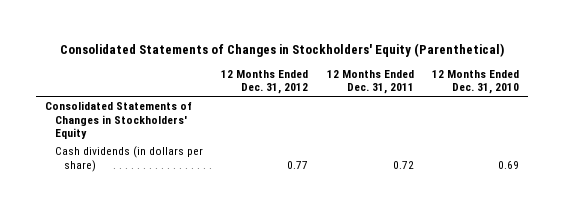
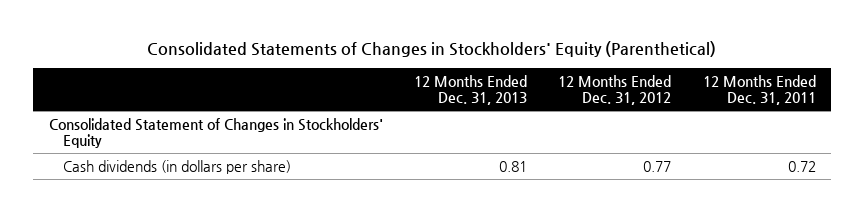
- | 12 Months Ended Dec. 31, 2012 | 12 Months Ended Dec. 31, 2011 | 12 Months Ended Dec. 31, 2010
+ | 12 Months Ended Dec. 31, 2013 | 12 Months Ended Dec. 31, 2012 | 12 Months Ended Dec. 31, 2011
- Consolidated Statements of Changes in Stockholders' Equity
+ Consolidated Statement of Changes in Stockholders' Equity

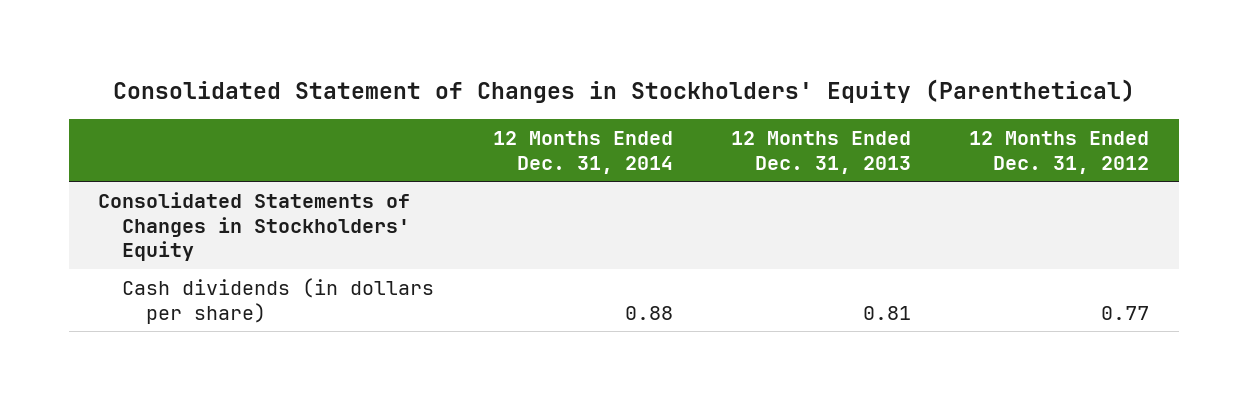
- Consolidated Statements of Changes in Stockholders' Equity (Parenthetical)
+ Consolidated Statement of Changes in Stockholders' Equity (Parenthetical)
- | 12 Months Ended Dec. 31, 2013 | 12 Months Ended Dec. 31, 2012 | 12 Months Ended Dec. 31, 2011
+ | 12 Months Ended Dec. 31, 2014 | 12 Months Ended Dec. 31, 2013 | 12 Months Ended Dec. 31, 2012
- Consolidated Statement of Changes in Stockholders' Equity
+ Consolidated Statements of Changes in Stockholders' Equity

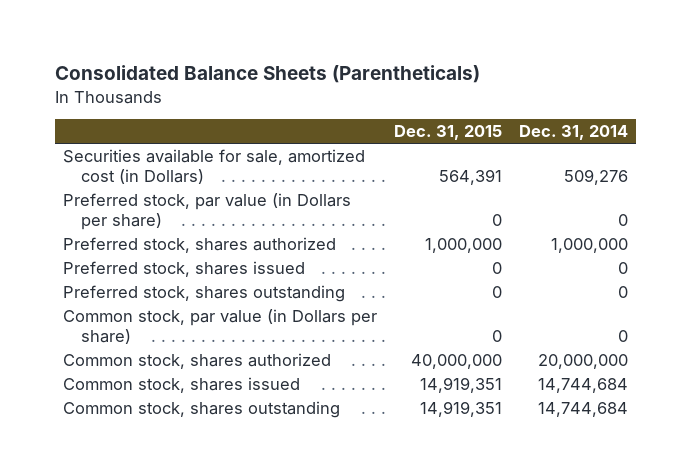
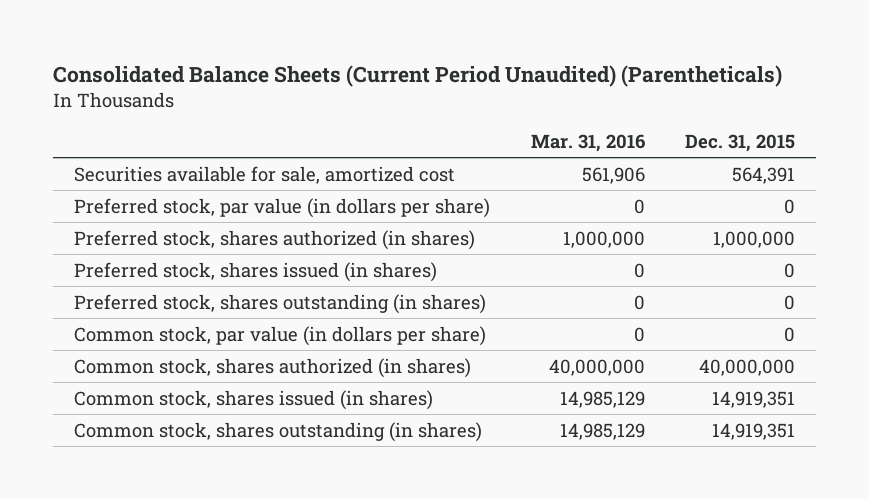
- Consolidated Balance Sheets (Parentheticals)
+ Consolidated Balance Sheets (Current Period Unaudited) (Parentheticals)
- | Dec. 31, 2015 | Dec. 31, 2014
+ | Mar. 31, 2016 | Dec. 31, 2015
- Securities available for sale, amortized cost (in Dollars) | 564,391 | 509,276
- Preferred stock, par value (in Dollars per share) | 0 | 0
- Preferred stock, shares authorized | 1,000,000 | 1,000,000
- Preferred stock, shares issued | 0 | 0
- Preferred stock, shares outstanding | 0 | 0
- Common stock, par value (in Dollars per share) | 0 | 0
- Common stock, shares authorized | 40,000,000 | 20,000,000
- Common stock, shares issued | 14,919,351 | 14,744,684
- Common stock, shares outstanding | 14,919,351 | 14,744,684
+ Securities available for sale, amortized cost | 561,906 | 564,391
+ Preferred stock, par value (in dollars per share) | 0 | 0
+ Preferred stock, shares authorized (in shares) | 1,000,000 | 1,000,000
+ Preferred stock, shares issued (in shares) | 0 | 0
+ Preferred stock, shares outstanding (in shares) | 0 | 0
+ Common stock, par value (in dollars per share) | 0 | 0
+ Common stock, shares authorized (in shares) | 40,000,000 | 40,000,000
+ Common stock, shares issued (in shares) | 14,985,129 | 14,919,351
+ Common stock, shares outstanding (in shares) | 14,985,129 | 14,919,351

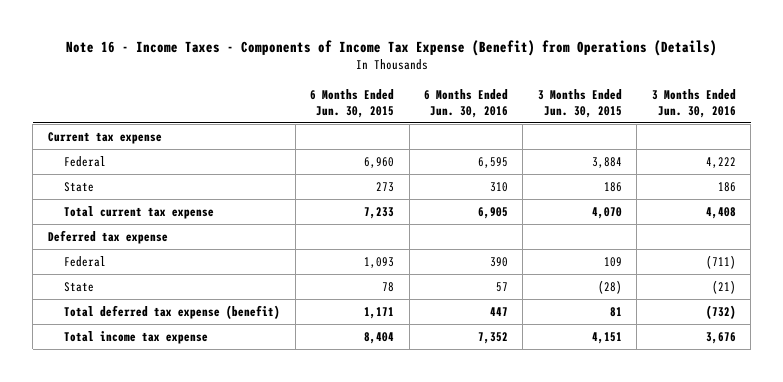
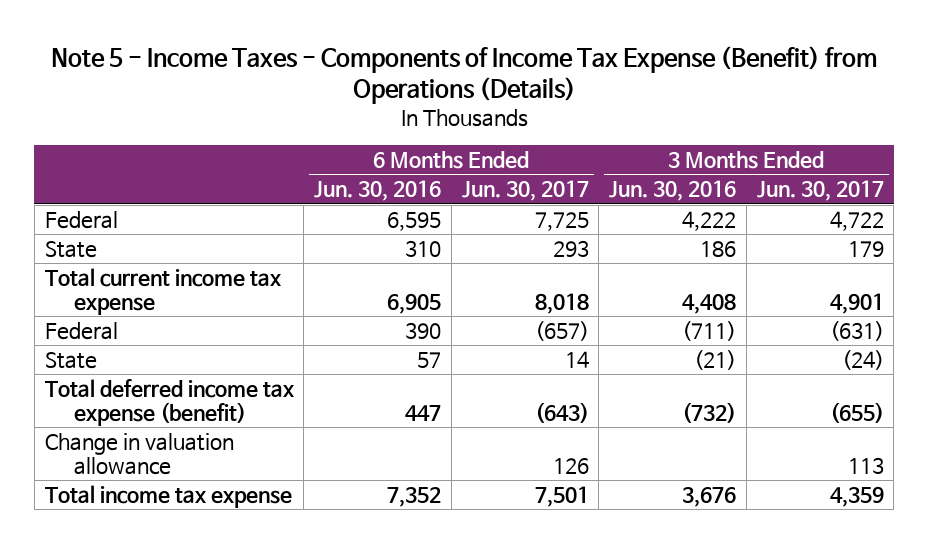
- Note 16 - Income Taxes - Components of Income Tax Expense (Benefit) from Operations (Details)
+ Note 5 - Income Taxes - Components of Income Tax Expense (Benefit) from Operations (Details)
- | 6 Months Ended Jun. 30, 2015 | 6 Months Ended Jun. 30, 2016 | 3 Months Ended Jun. 30, 2015 | 3 Months Ended Jun. 30, 2016
+ | 6 Months Ended Jun. 30, 2016 | 6 Months Ended Jun. 30, 2017 | 3 Months Ended Jun. 30, 2016 | 3 Months Ended Jun. 30, 2017
- Current tax expense
- Total current tax expense | 7,233 | 6,905 | 4,070 | 4,408
- Deferred tax expense
+ Total current income tax expense | 6,905 | 8,018 | 4,408 | 4,901
- Total deferred tax expense (benefit) | 1,171 | 447 | 81 | (732)
+ Total deferred income tax expense (benefit) | 447 | (643) | (732) | (655)
+ Change in valuation allowance | | 126 | | 113

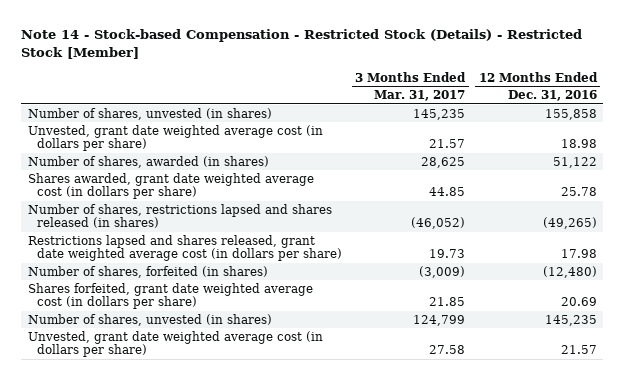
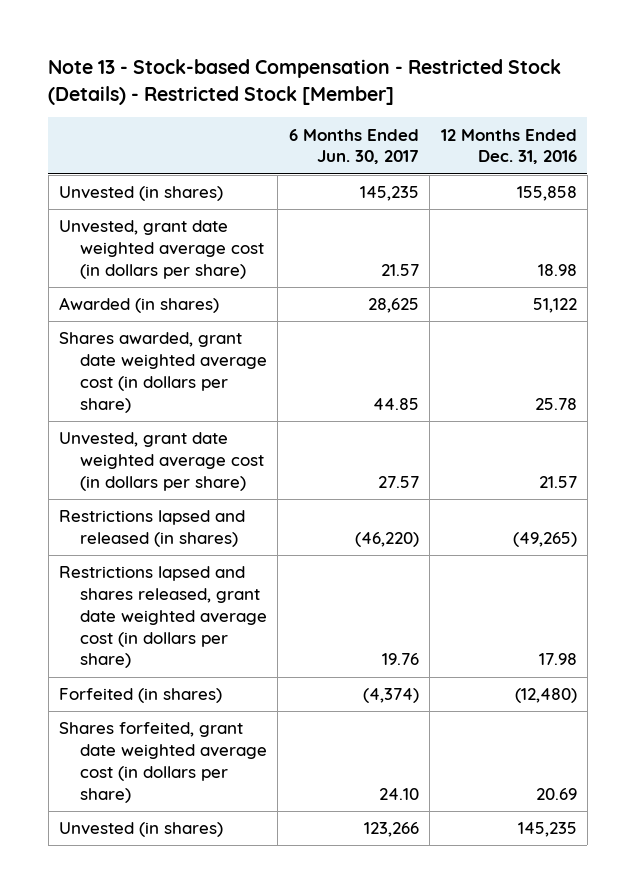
- Note 14 - Stock-based Compensation - Restricted Stock (Details) - Restricted Stock [Member]
+ Note 13 - Stock-based Compensation - Restricted Stock (Details) - Restricted Stock [Member]
- | 3 Months Ended Mar. 31, 2017 | 12 Months Ended Dec. 31, 2016
+ | 6 Months Ended Jun. 30, 2017 | 12 Months Ended Dec. 31, 2016
- Number of shares, unvested (in shares) | 145,235 | 155,858
+ Unvested (in shares) | 145,235 | 155,858
- Number of shares, awarded (in shares) | 28,625 | 51,122
+ Awarded (in shares) | 28,625 | 51,122
- Number of shares, restrictions lapsed and shares released (in shares) | (46,052) | (49,265)
moved up: Unvested, grant date weighted average cost (in dollars per share) | 27.57 | 21.57
+ Restrictions lapsed and released (in shares) | (46,220) | (49,265)
- Number of shares, forfeited (in shares) | (3,009) | (12,480)
+ Forfeited (in shares) | (4,374) | (12,480)
- Number of shares, unvested (in shares) | 124,799 | 145,235
+ Unvested (in shares) | 123,266 | 145,235

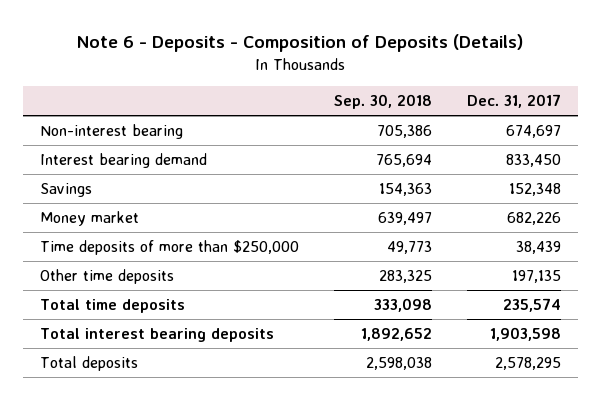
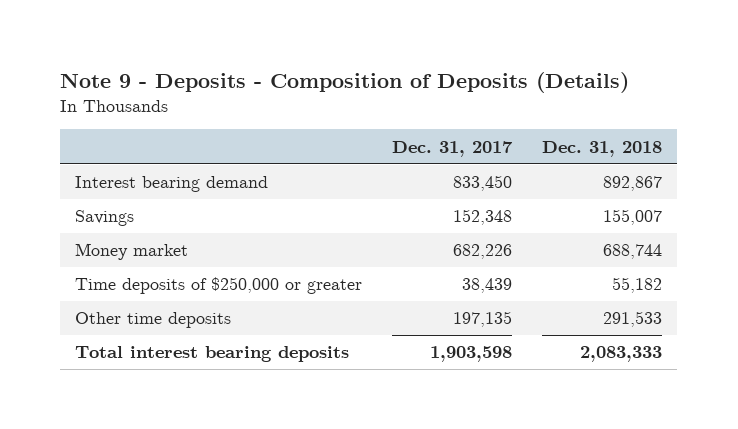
- Note 6 - Deposits - Composition of Deposits (Details)
+ Note 9 - Deposits - Composition of Deposits (Details)
- | Sep. 30, 2018 | Dec. 31, 2017
+ | Dec. 31, 2017 | Dec. 31, 2018
- Non-interest bearing | 705,386 | 674,697
- Time deposits of more than $250,000 | 49,773 | 38,439
+ Time deposits of $250,000 or greater | 38,439 | 55,182
- Total time deposits | 333,098 | 235,574
- Total deposits | 2,598,038 | 2,578,295

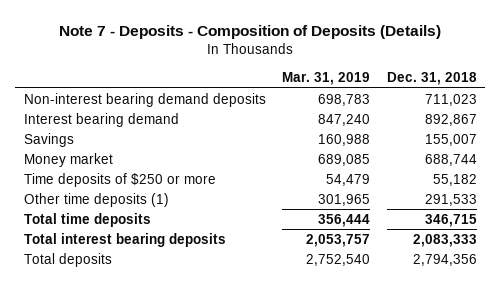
- Note 9 - Deposits - Composition of Deposits (Details)
+ Note 7 - Deposits - Composition of Deposits (Details)
- | Dec. 31, 2017 | Dec. 31, 2018
+ | Mar. 31, 2019 | Dec. 31, 2018
+ Non-interest bearing demand deposits | 698,783 | 711,023
- Time deposits of $250,000 or greater | 38,439 | 55,182
- Other time deposits | 197,135 | 291,533
+ Time deposits of $250 or more | 54,479 | 55,182
+ Other time deposits (1) | 301,965 | 291,533
+ Total time deposits | 356,444 | 346,715
+ Total deposits | 2,752,540 | 2,794,356

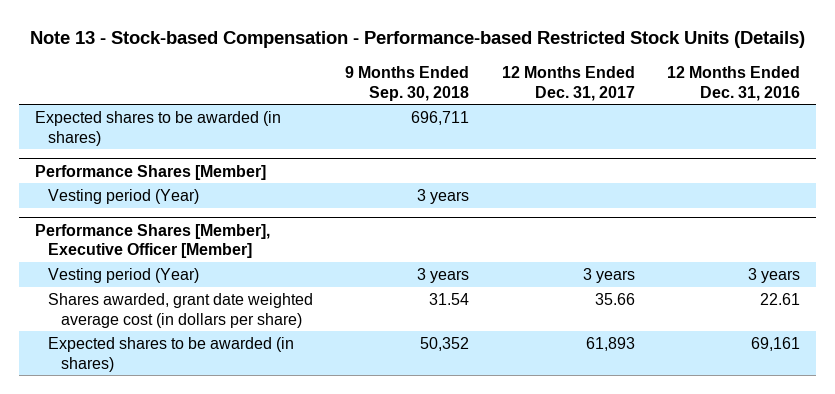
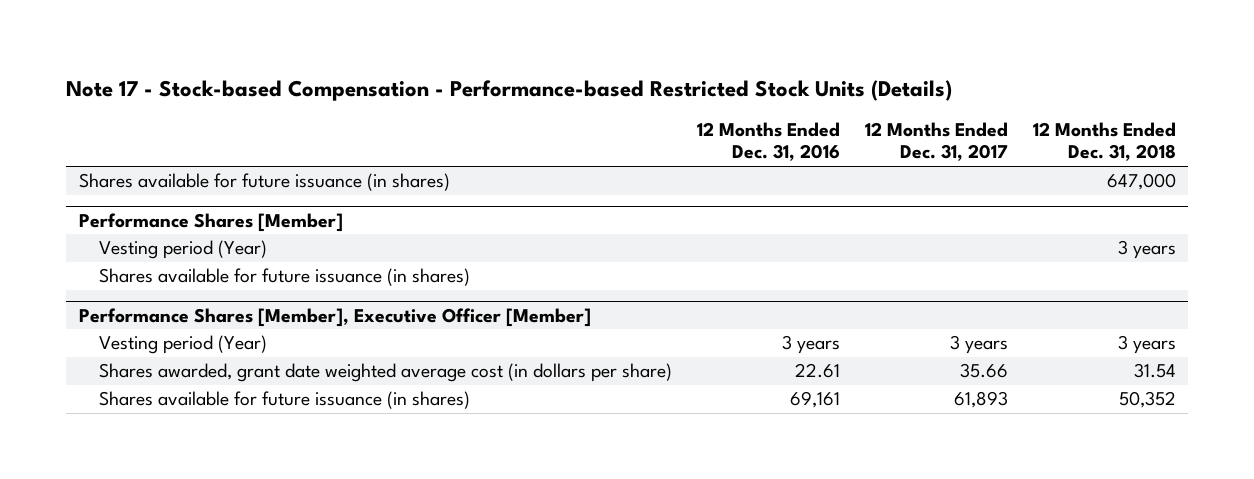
- Note 13 - Stock-based Compensation - Performance-based Restricted Stock Units (Details)
+ Note 17 - Stock-based Compensation - Performance-based Restricted Stock Units (Details)
- | 9 Months Ended Sep. 30, 2018 | 12 Months Ended Dec. 31, 2017 | 12 Months Ended Dec. 31, 2016
+ | 12 Months Ended Dec. 31, 2016 | 12 Months Ended Dec. 31, 2017 | 12 Months Ended Dec. 31, 2018
- Expected shares to be awarded (in shares) | 696,711 | |
+ Shares available for future issuance (in shares) | | | 647,000
@ Performance Shares [Member]
+ Shares available for future issuance (in shares)
@ Performance Shares [Member], Executive Officer [Member]
- Expected shares to be awarded (in shares) | 50,352 | 61,893 | 69,161
+ Shares available for future issuance (in shares) | 69,161 | 61,893 | 50,352

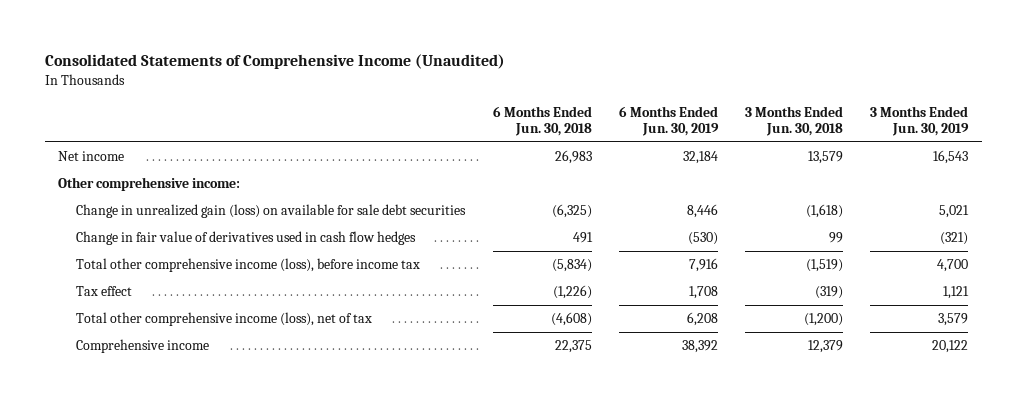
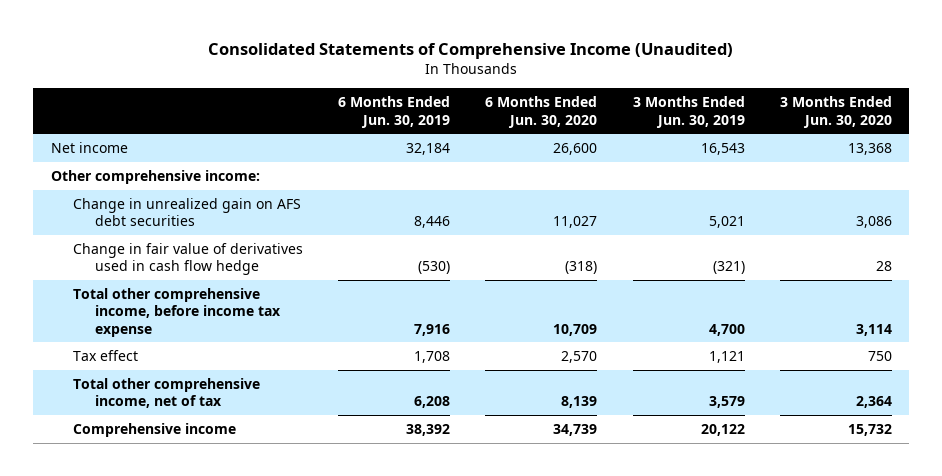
- | 6 Months Ended Jun. 30, 2018 | 6 Months Ended Jun. 30, 2019 | 3 Months Ended Jun. 30, 2018 | 3 Months Ended Jun. 30, 2019
+ | 6 Months Ended Jun. 30, 2019 | 6 Months Ended Jun. 30, 2020 | 3 Months Ended Jun. 30, 2019 | 3 Months Ended Jun. 30, 2020
- Change in unrealized gain (loss) on available for sale debt securities | (6,325) | 8,446 | (1,618) | 5,021
- Change in fair value of derivatives used in cash flow hedges | 491 | (530) | 99 | (321)
- Total other comprehensive income (loss), before income tax | (5,834) | 7,916 | (1,519) | 4,700
+ Change in unrealized gain on AFS debt securities | 8,446 | 11,027 | 5,021 | 3,086
+ Change in fair value of derivatives used in cash flow hedge | (530) | (318) | (321) | 28
+ Total other comprehensive income, before income tax expense | 7,916 | 10,709 | 4,700 | 3,114
- Total other comprehensive income (loss), net of tax | (4,608) | 6,208 | (1,200) | 3,579
+ Total other comprehensive income, net of tax | 6,208 | 8,139 | 3,579 | 2,364

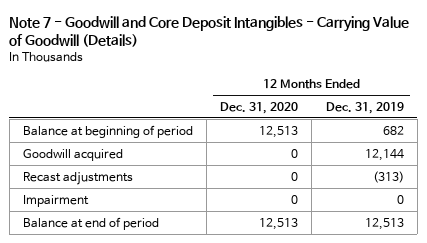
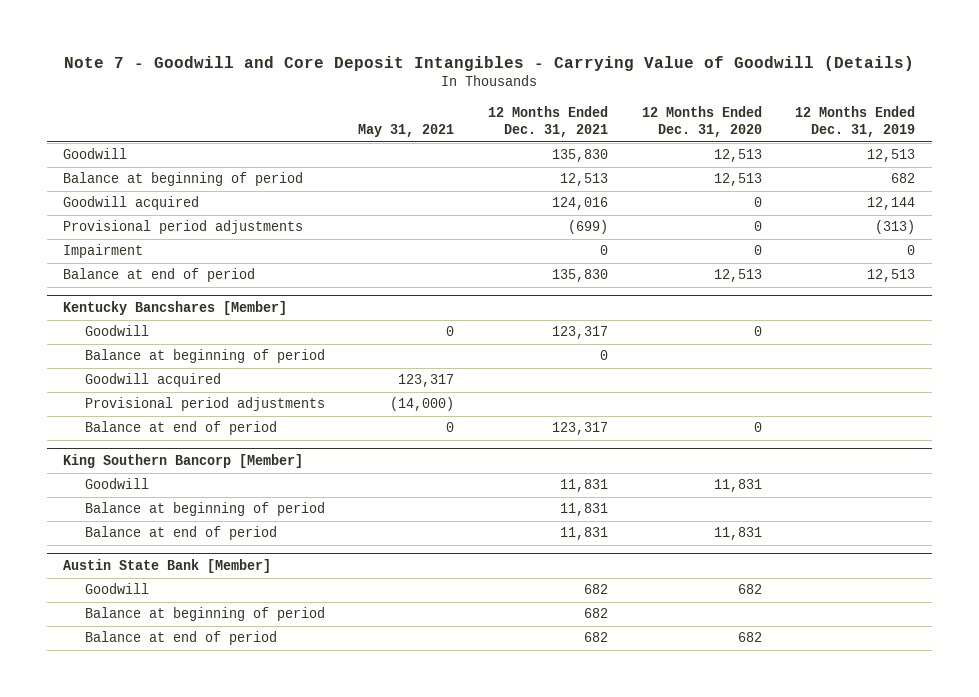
- | 12 Months Ended Dec. 31, 2020 | 12 Months Ended Dec. 31, 2019
+ | May 31, 2021 | 12 Months Ended Dec. 31, 2021 | 12 Months Ended Dec. 31, 2020 | 12 Months Ended Dec. 31, 2019
+ Goodwill | | 135,830 | 12,513 | 12,513
- Recast adjustments | 0 | (313)
+ Provisional period adjustments | | (699) | 0 | (313)
+ Kentucky Bancshares [Member]
+ Goodwill | 0 | 123,317 | 0 |
+ Balance at beginning of period | | 0 | |
+ Goodwill acquired | 123,317 | | |
+ Provisional period adjustments | (14,000) | | |
+ Balance at end of period | 0 | 123,317 | 0 |
+ King Southern Bancorp [Member]
+ Goodwill | | 11,831 | 11,831 |
+ Balance at beginning of period | | 11,831 | |
+ Balance at end of period | | 11,831 | 11,831 |
+ Austin State Bank [Member]
+ Goodwill | | 682 | 682 |
+ Balance at beginning of period | | 682 | |
+ Balance at end of period | | 682 | 682 |

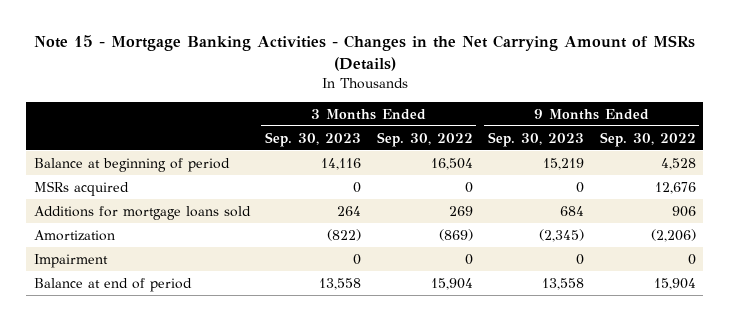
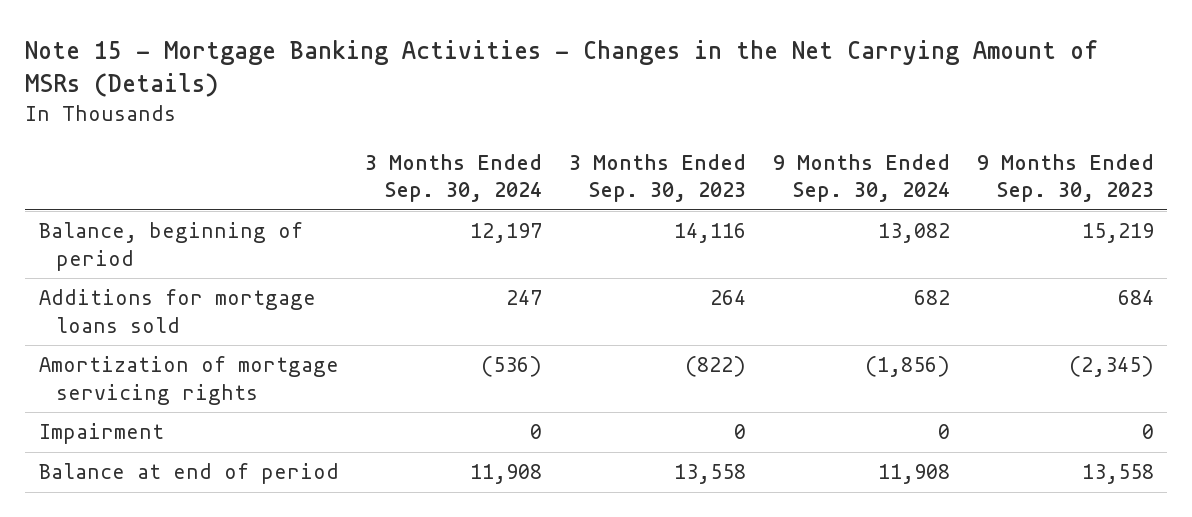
- | 3 Months Ended Sep. 30, 2023 | 3 Months Ended Sep. 30, 2022 | 9 Months Ended Sep. 30, 2023 | 9 Months Ended Sep. 30, 2022
+ | 3 Months Ended Sep. 30, 2024 | 3 Months Ended Sep. 30, 2023 | 9 Months Ended Sep. 30, 2024 | 9 Months Ended Sep. 30, 2023
- Balance at beginning of period | 14,116 | 16,504 | 15,219 | 4,528
- MSRs acquired | 0 | 0 | 0 | 12,676
+ Balance, beginning of period | 12,197 | 14,116 | 13,082 | 15,219
- Amortization | (822) | (869) | (2,345) | (2,206)
+ Amortization of mortgage servicing rights | (536) | (822) | (1,856) | (2,345)

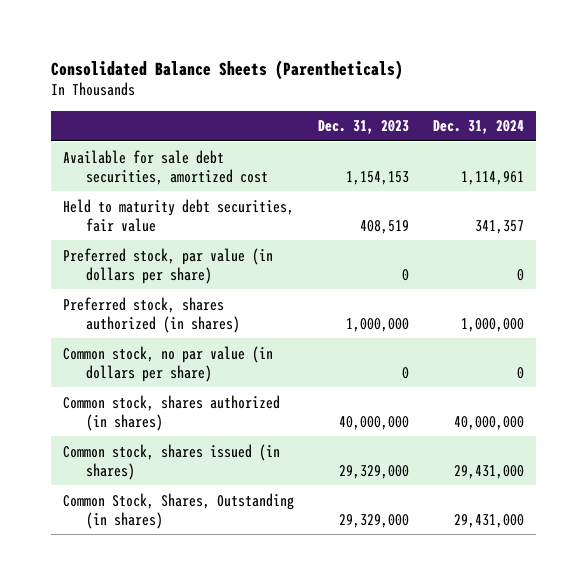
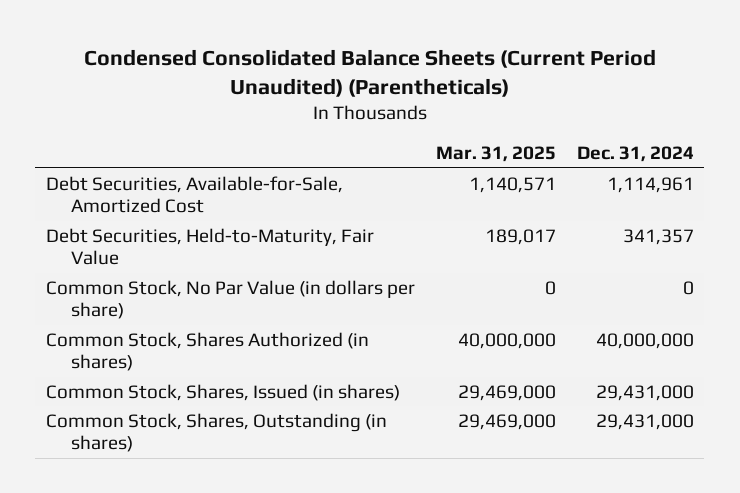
- Consolidated Balance Sheets (Parentheticals)
+ Condensed Consolidated Balance Sheets (Current Period Unaudited) (Parentheticals)
- | Dec. 31, 2023 | Dec. 31, 2024
+ | Mar. 31, 2025 | Dec. 31, 2024
- Available for sale debt securities, amortized cost | 1,154,153 | 1,114,961
- Held to maturity debt securities, fair value | 408,519 | 341,357
- Preferred stock, par value (in dollars per share) | 0 | 0
- Preferred stock, shares authorized (in shares) | 1,000,000 | 1,000,000
- Common stock, no par value (in dollars per share) | 0 | 0
- Common stock, shares authorized (in shares) | 40,000,000 | 40,000,000
- Common stock, shares issued (in shares) | 29,329,000 | 29,431,000
+ Debt Securities, Available-for-Sale, Amortized Cost | 1,140,571 | 1,114,961
+ Debt Securities, Held-to-Maturity, Fair Value | 189,017 | 341,357
+ Common Stock, No Par Value (in dollars per share) | 0 | 0
+ Common Stock, Shares Authorized (in shares) | 40,000,000 | 40,000,000
+ Common Stock, Shares, Issued (in shares) | 29,469,000 | 29,431,000

